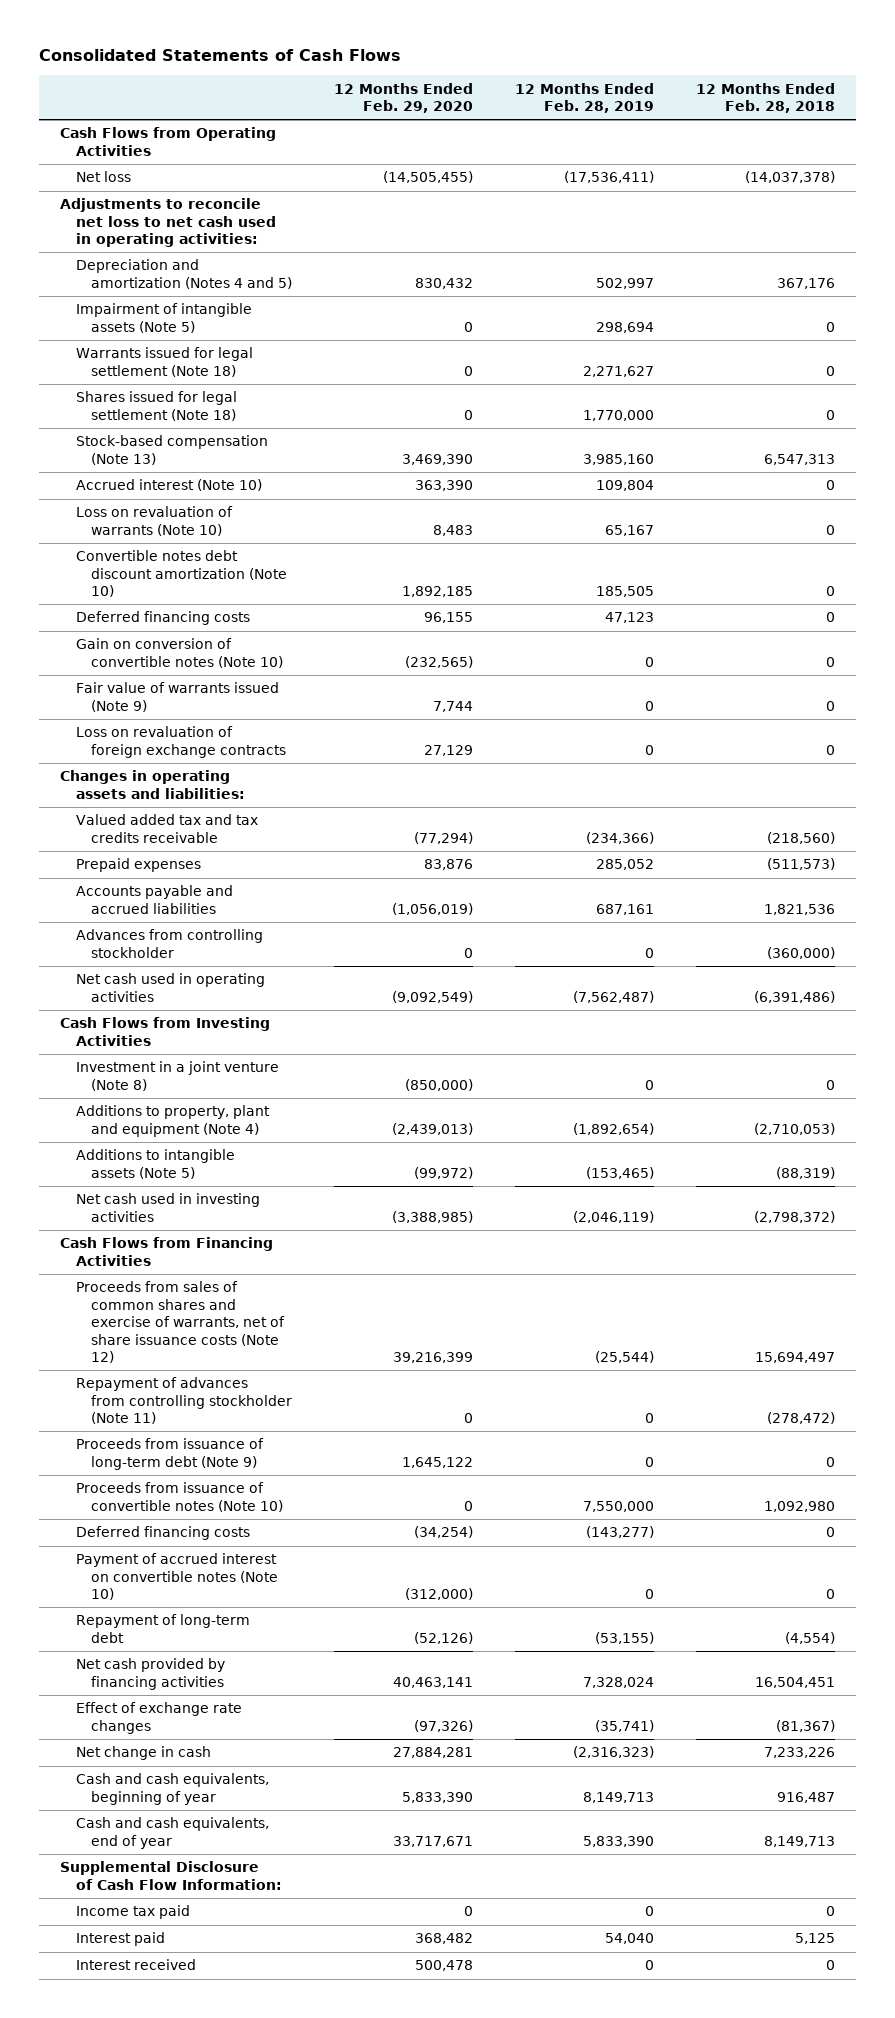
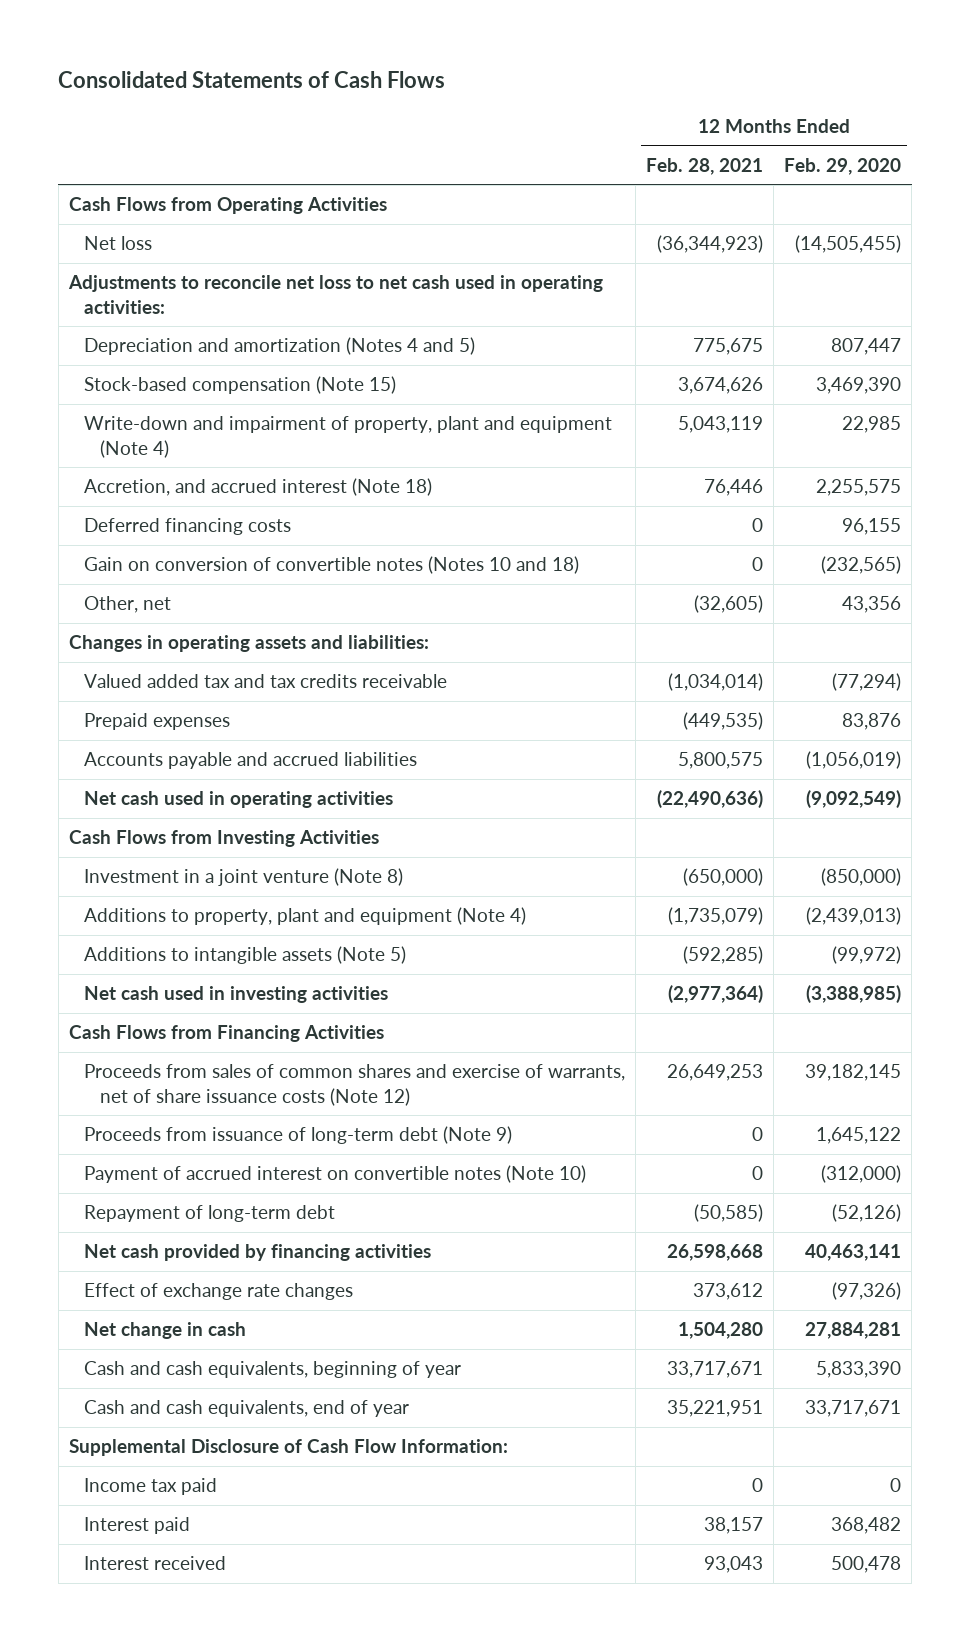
- | 12 Months Ended Feb. 29, 2020 | 12 Months Ended Feb. 28, 2019 | 12 Months Ended Feb. 28, 2018
+ | 12 Months Ended Feb. 28, 2021 | 12 Months Ended Feb. 29, 2020
- Depreciation and amortization (Notes 4 and 5) | 830,432 | 502,997 | 367,176
- Impairment of intangible assets (Note 5) | 0 | 298,694 | 0
- Warrants issued for legal settlement (Note 18) | 0 | 2,271,627 | 0
- Shares issued for legal settlement (Note 18) | 0 | 1,770,000 | 0
- Stock-based compensation (Note 13) | 3,469,390 | 3,985,160 | 6,547,313
- Accrued interest (Note 10) | 363,390 | 109,804 | 0
- Loss on revaluation of warrants (Note 10) | 8,483 | 65,167 | 0
- Convertible notes debt discount amortization (Note 10) | 1,892,185 | 185,505 | 0
+ Depreciation and amortization (Notes 4 and 5) | 775,675 | 807,447
+ Stock-based compensation (Note 15) | 3,674,626 | 3,469,390
+ Write-down and impairment of property, plant and equipment (Note 4) | 5,043,119 | 22,985
+ Accretion, and accrued interest (Note 18) | 76,446 | 2,255,575
- Gain on conversion of convertible notes (Note 10) | (232,565) | 0 | 0
- Fair value of warrants issued (Note 9) | 7,744 | 0 | 0
- Loss on revaluation of foreign exchange contracts | 27,129 | 0 | 0
+ Gain on conversion of convertible notes (Notes 10 and 18) | 0 | (232,565)
+ Other, net | (32,605) | 43,356
- Advances from controlling stockholder | 0 | 0 | (360,000)
- Proceeds from sales of common shares and exercise of warrants, net of share issuance costs (Note 12) | 39,216,399 | (25,544) | 15,694,497
- Repayment of advances from controlling stockholder (Note 11) | 0 | 0 | (278,472)
+ Proceeds from sales of common shares and exercise of warrants, net of share issuance costs (Note 12) | 26,649,253 | 39,182,145
- Proceeds from issuance of convertible notes (Note 10) | 0 | 7,550,000 | 1,092,980
- Deferred financing costs | (34,254) | (143,277) | 0

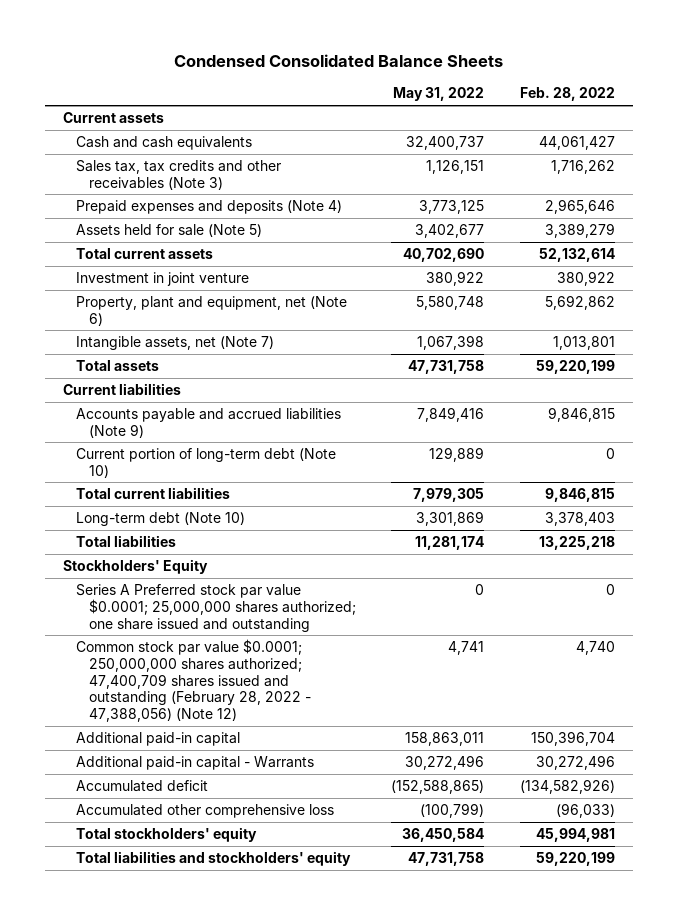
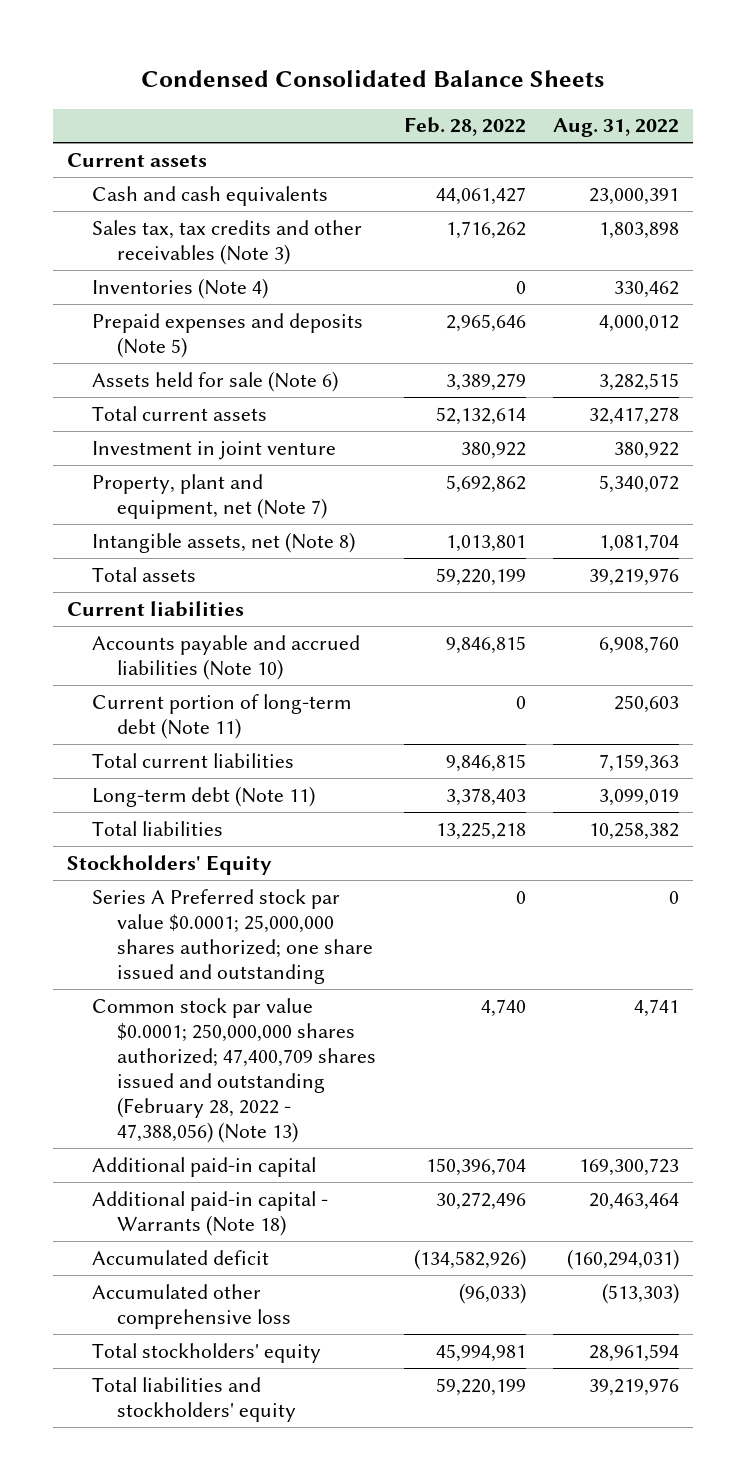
- | May 31, 2022 | Feb. 28, 2022
+ | Feb. 28, 2022 | Aug. 31, 2022
- Prepaid expenses and deposits (Note 4) | 3,773,125 | 2,965,646
- Assets held for sale (Note 5) | 3,402,677 | 3,389,279
+ Inventories (Note 4) | 0 | 330,462
+ Prepaid expenses and deposits (Note 5) | 2,965,646 | 4,000,012
+ Assets held for sale (Note 6) | 3,389,279 | 3,282,515
- Property, plant and equipment, net (Note 6) | 5,580,748 | 5,692,862
- Intangible assets, net (Note 7) | 1,067,398 | 1,013,801
+ Property, plant and equipment, net (Note 7) | 5,692,862 | 5,340,072
+ Intangible assets, net (Note 8) | 1,013,801 | 1,081,704
- Accounts payable and accrued liabilities (Note 9) | 7,849,416 | 9,846,815
- Current portion of long-term debt (Note 10) | 129,889 | 0
+ Accounts payable and accrued liabilities (Note 10) | 9,846,815 | 6,908,760
+ Current portion of long-term debt (Note 11) | 0 | 250,603
- Long-term debt (Note 10) | 3,301,869 | 3,378,403
+ Long-term debt (Note 11) | 3,378,403 | 3,099,019
- Common stock par value $0.0001; 250,000,000 shares authorized; 47,400,709 shares issued and outstanding (February 28, 2022 - 47,388,056) (Note 12) | 4,741 | 4,740
+ Common stock par value $0.0001; 250,000,000 shares authorized; 47,400,709 shares issued and outstanding (February 28, 2022 - 47,388,056) (Note 13) | 4,740 | 4,741
- Additional paid-in capital - Warrants | 30,272,496 | 30,272,496
+ Additional paid-in capital - Warrants (Note 18) | 30,272,496 | 20,463,464

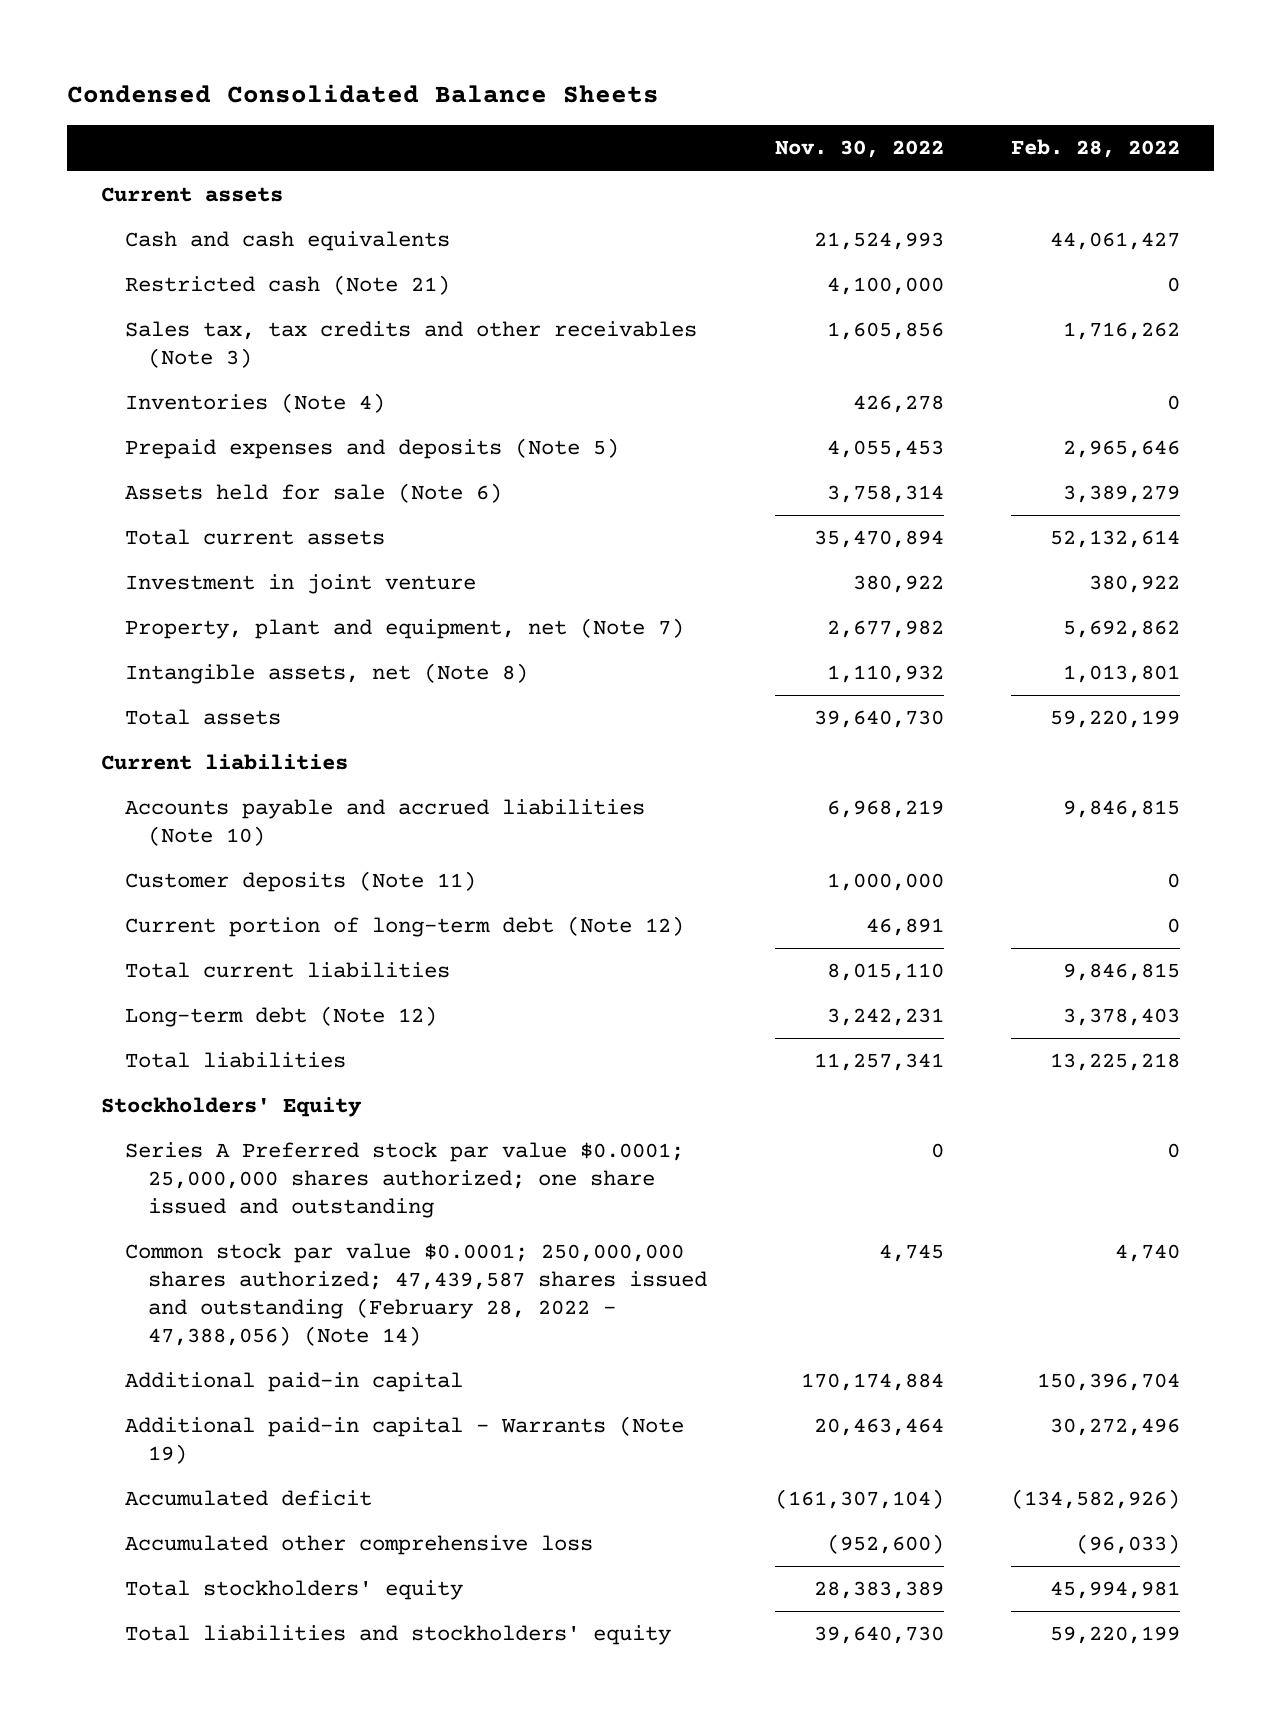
- | Feb. 28, 2022 | Aug. 31, 2022
+ | Nov. 30, 2022 | Feb. 28, 2022
+ Restricted cash (Note 21) | 4,100,000 | 0
- Current portion of long-term debt (Note 11) | 0 | 250,603
+ Customer deposits (Note 11) | 1,000,000 | 0
+ Current portion of long-term debt (Note 12) | 46,891 | 0
- Long-term debt (Note 11) | 3,378,403 | 3,099,019
+ Long-term debt (Note 12) | 3,242,231 | 3,378,403
- Common stock par value $0.0001; 250,000,000 shares authorized; 47,400,709 shares issued and outstanding (February 28, 2022 - 47,388,056) (Note 13) | 4,740 | 4,741
+ Common stock par value $0.0001; 250,000,000 shares authorized; 47,439,587 shares issued and outstanding (February 28, 2022 - 47,388,056) (Note 14) | 4,745 | 4,740
- Additional paid-in capital - Warrants (Note 18) | 30,272,496 | 20,463,464
+ Additional paid-in capital - Warrants (Note 19) | 20,463,464 | 30,272,496

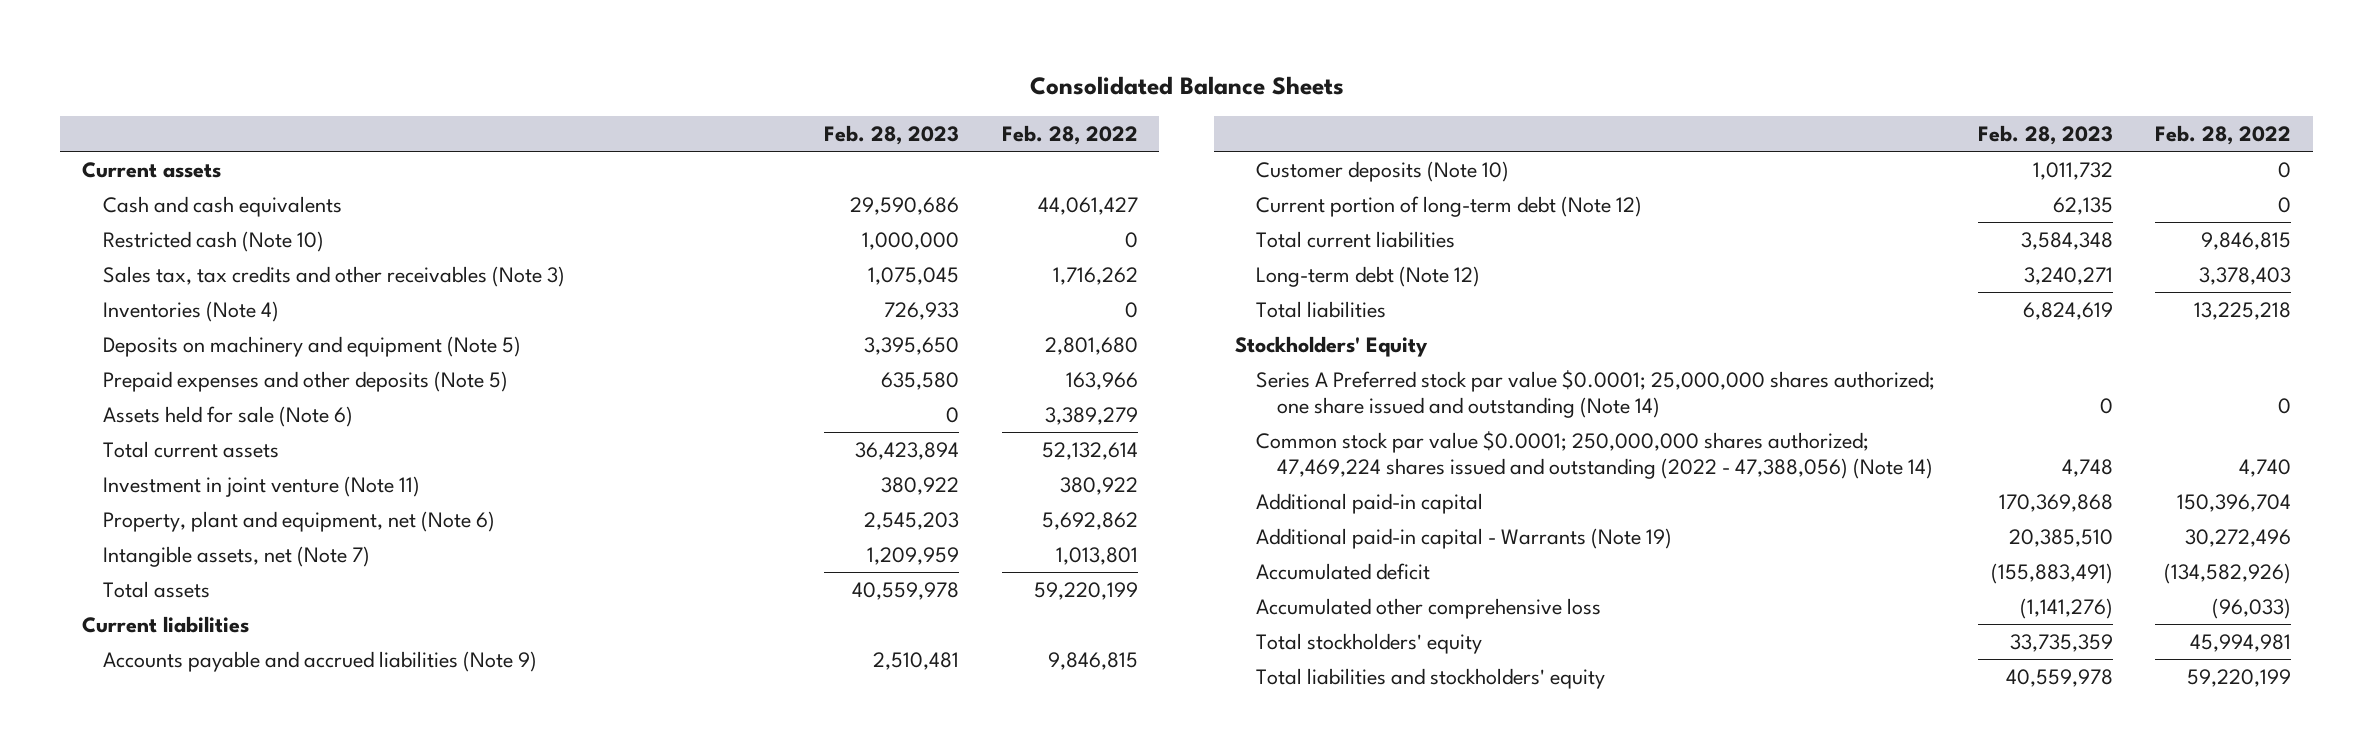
- Condensed Consolidated Balance Sheets
+ Consolidated Balance Sheets
- | Nov. 30, 2022 | Feb. 28, 2022
+ | Feb. 28, 2023 | Feb. 28, 2022
- Restricted cash (Note 21) | 4,100,000 | 0
+ Restricted cash (Note 10) | 1,000,000 | 0
- Prepaid expenses and deposits (Note 5) | 4,055,453 | 2,965,646
+ Deposits on machinery and equipment (Note 5) | 3,395,650 | 2,801,680
+ Prepaid expenses and other deposits (Note 5) | 635,580 | 163,966
- Investment in joint venture | 380,922 | 380,922
- Property, plant and equipment, net (Note 7) | 2,677,982 | 5,692,862
- Intangible assets, net (Note 8) | 1,110,932 | 1,013,801
+ Investment in joint venture (Note 11) | 380,922 | 380,922
+ Property, plant and equipment, net (Note 6) | 2,545,203 | 5,692,862
+ Intangible assets, net (Note 7) | 1,209,959 | 1,013,801
- Accounts payable and accrued liabilities (Note 10) | 6,968,219 | 9,846,815
- Customer deposits (Note 11) | 1,000,000 | 0
+ Accounts payable and accrued liabilities (Note 9) | 2,510,481 | 9,846,815
+ Customer deposits (Note 10) | 1,011,732 | 0
- Series A Preferred stock par value $0.0001; 25,000,000 shares authorized; one share issued and outstanding | 0 | 0
- Common stock par value $0.0001; 250,000,000 shares authorized; 47,439,587 shares issued and outstanding (February 28, 2022 - 47,388,056) (Note 14) | 4,745 | 4,740
+ Series A Preferred stock par value $0.0001; 25,000,000 shares authorized; one share issued and outstanding (Note 14) | 0 | 0
+ Common stock par value $0.0001; 250,000,000 shares authorized; 47,469,224 shares issued and outstanding (2022 - 47,388,056) (Note 14) | 4,748 | 4,740

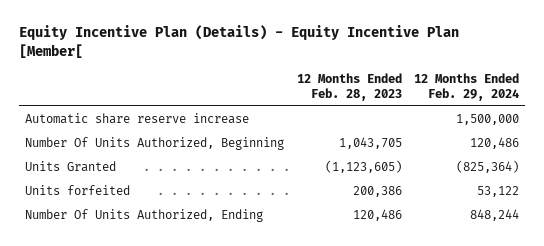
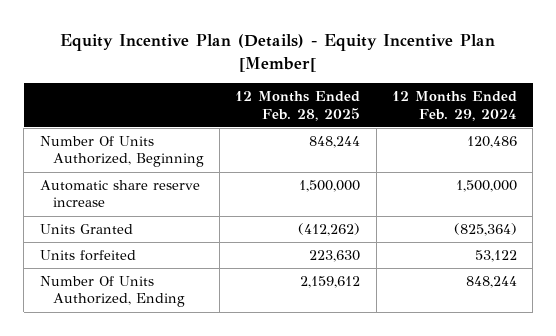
- | 12 Months Ended Feb. 28, 2023 | 12 Months Ended Feb. 29, 2024
+ | 12 Months Ended Feb. 28, 2025 | 12 Months Ended Feb. 29, 2024
moved down: Automatic share reserve increase | 1,500,000 | 1,500,000

